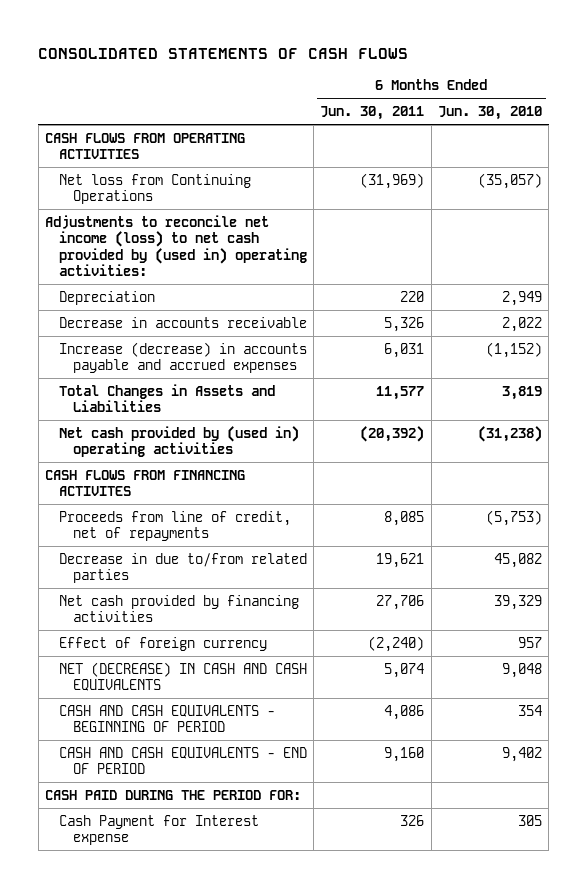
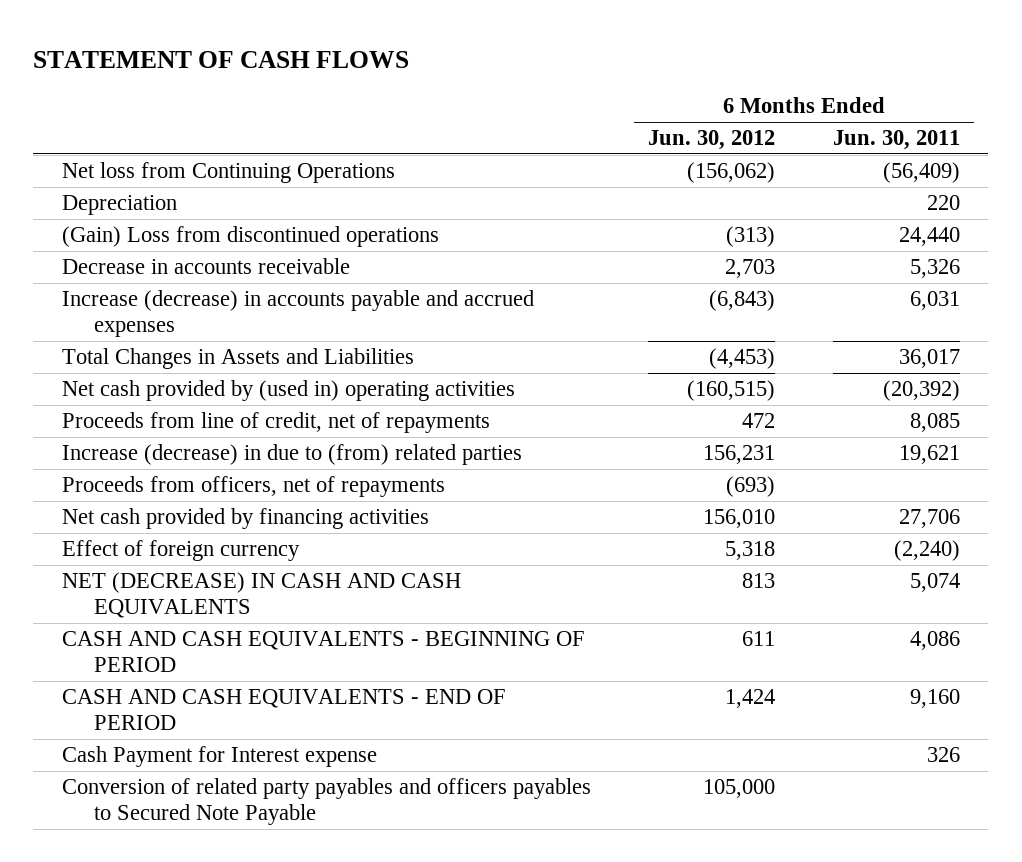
- CONSOLIDATED STATEMENTS OF CASH FLOWS
+ STATEMENT OF CASH FLOWS
- | 6 Months Ended Jun. 30, 2011 | 6 Months Ended Jun. 30, 2010
+ | 6 Months Ended Jun. 30, 2012 | 6 Months Ended Jun. 30, 2011
- CASH FLOWS FROM OPERATING ACTIVITIES
- Net loss from Continuing Operations | (31,969) | (35,057)
- Adjustments to reconcile net income (loss) to net cash provided by (used in) operating activities:
+ Net loss from Continuing Operations | (156,062) | (56,409)
+ (Gain) Loss from discontinued operations | (313) | 24,440
- Total Changes in Assets and Liabilities | 11,577 | 3,819
+ Total Changes in Assets and Liabilities | (4,453) | 36,017
- CASH FLOWS FROM FINANCING ACTIVITES
- Decrease in due to/from related parties | 19,621 | 45,082
+ Increase (decrease) in due to (from) related parties | 156,231 | 19,621
+ Proceeds from officers, net of repayments | (693) |
- CASH PAID DURING THE PERIOD FOR:
+ Conversion of related party payables and officers payables to Secured Note Payable | 105,000 |

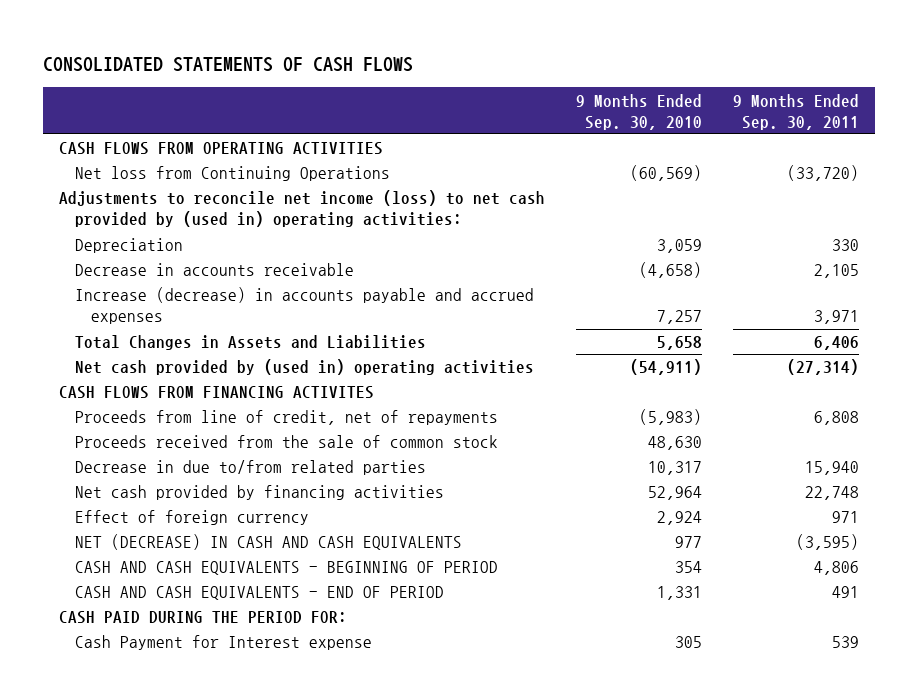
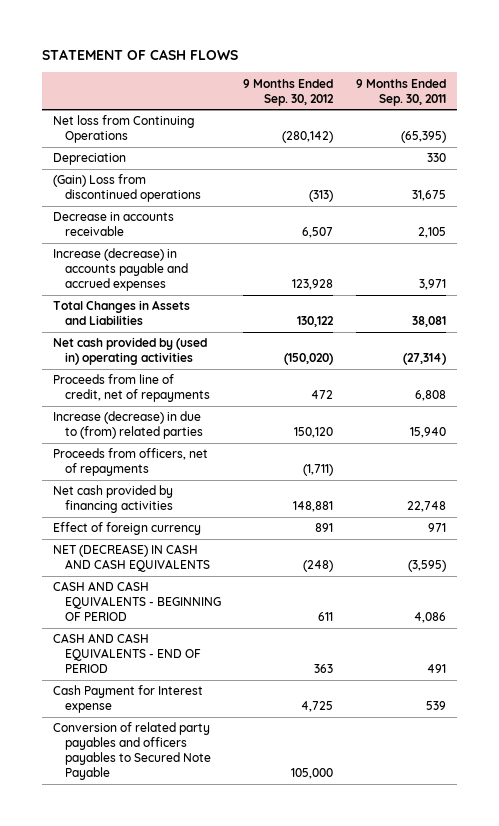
- CONSOLIDATED STATEMENTS OF CASH FLOWS
+ STATEMENT OF CASH FLOWS
- | 9 Months Ended Sep. 30, 2010 | 9 Months Ended Sep. 30, 2011
+ | 9 Months Ended Sep. 30, 2012 | 9 Months Ended Sep. 30, 2011
- CASH FLOWS FROM OPERATING ACTIVITIES
- Net loss from Continuing Operations | (60,569) | (33,720)
- Adjustments to reconcile net income (loss) to net cash provided by (used in) operating activities:
+ Net loss from Continuing Operations | (280,142) | (65,395)
+ (Gain) Loss from discontinued operations | (313) | 31,675
- Total Changes in Assets and Liabilities | 5,658 | 6,406
+ Total Changes in Assets and Liabilities | 130,122 | 38,081
- CASH FLOWS FROM FINANCING ACTIVITES
- Proceeds received from the sale of common stock | 48,630 |
- Decrease in due to/from related parties | 10,317 | 15,940
+ Increase (decrease) in due to (from) related parties | 150,120 | 15,940
+ Proceeds from officers, net of repayments | (1,711) |
- CASH AND CASH EQUIVALENTS - BEGINNING OF PERIOD | 354 | 4,806
+ CASH AND CASH EQUIVALENTS - BEGINNING OF PERIOD | 611 | 4,086
- CASH PAID DURING THE PERIOD FOR:
+ Conversion of related party payables and officers payables to Secured Note Payable | 105,000 |

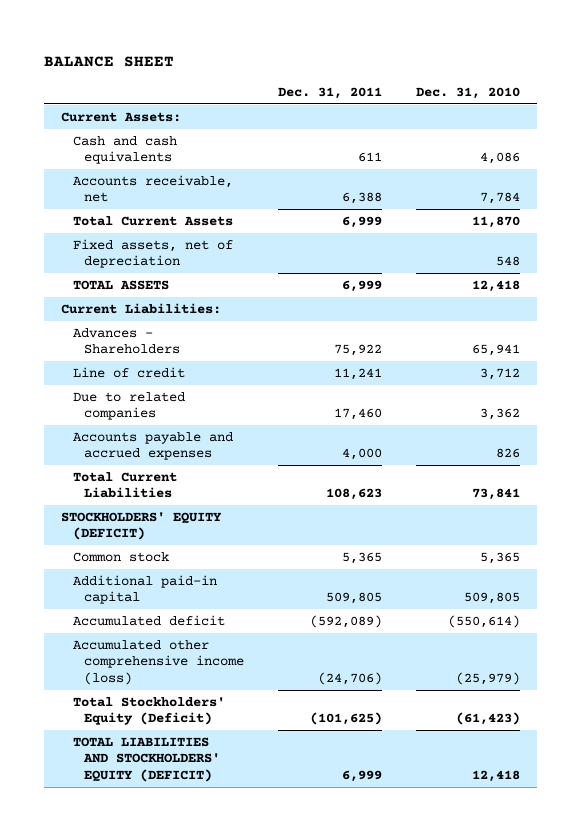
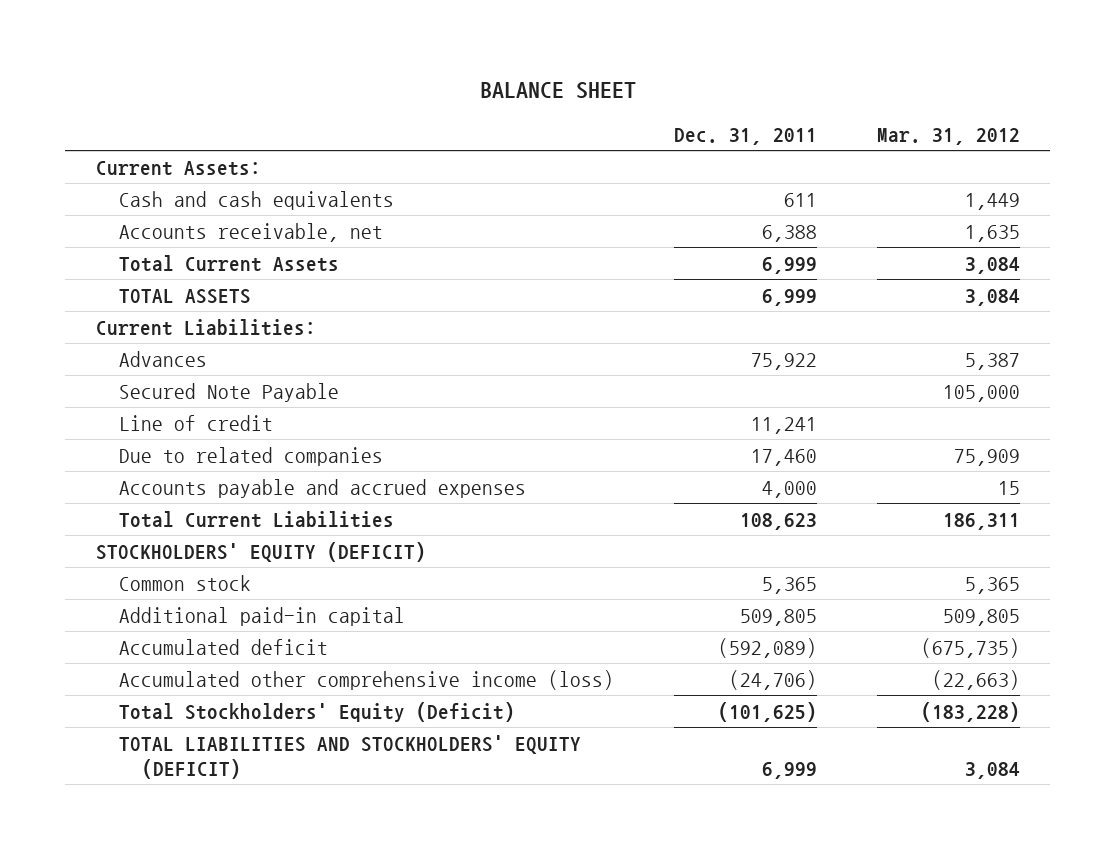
- | Dec. 31, 2011 | Dec. 31, 2010
+ | Dec. 31, 2011 | Mar. 31, 2012
- Fixed assets, net of depreciation | | 548
- Advances - Shareholders | 75,922 | 65,941
+ Advances | 75,922 | 5,387
+ Secured Note Payable | | 105,000

